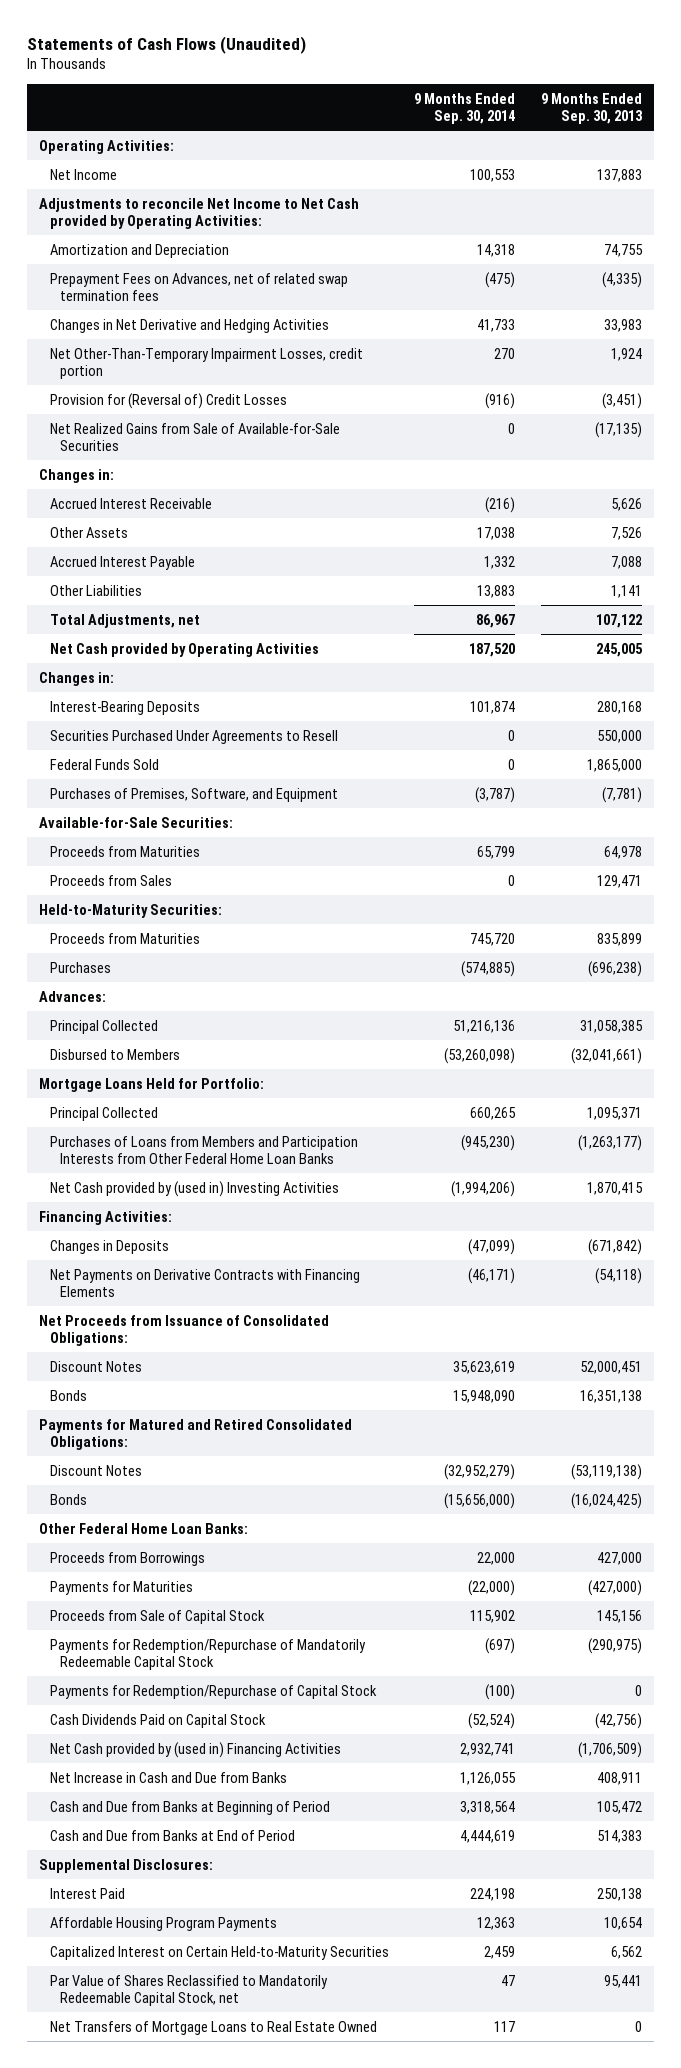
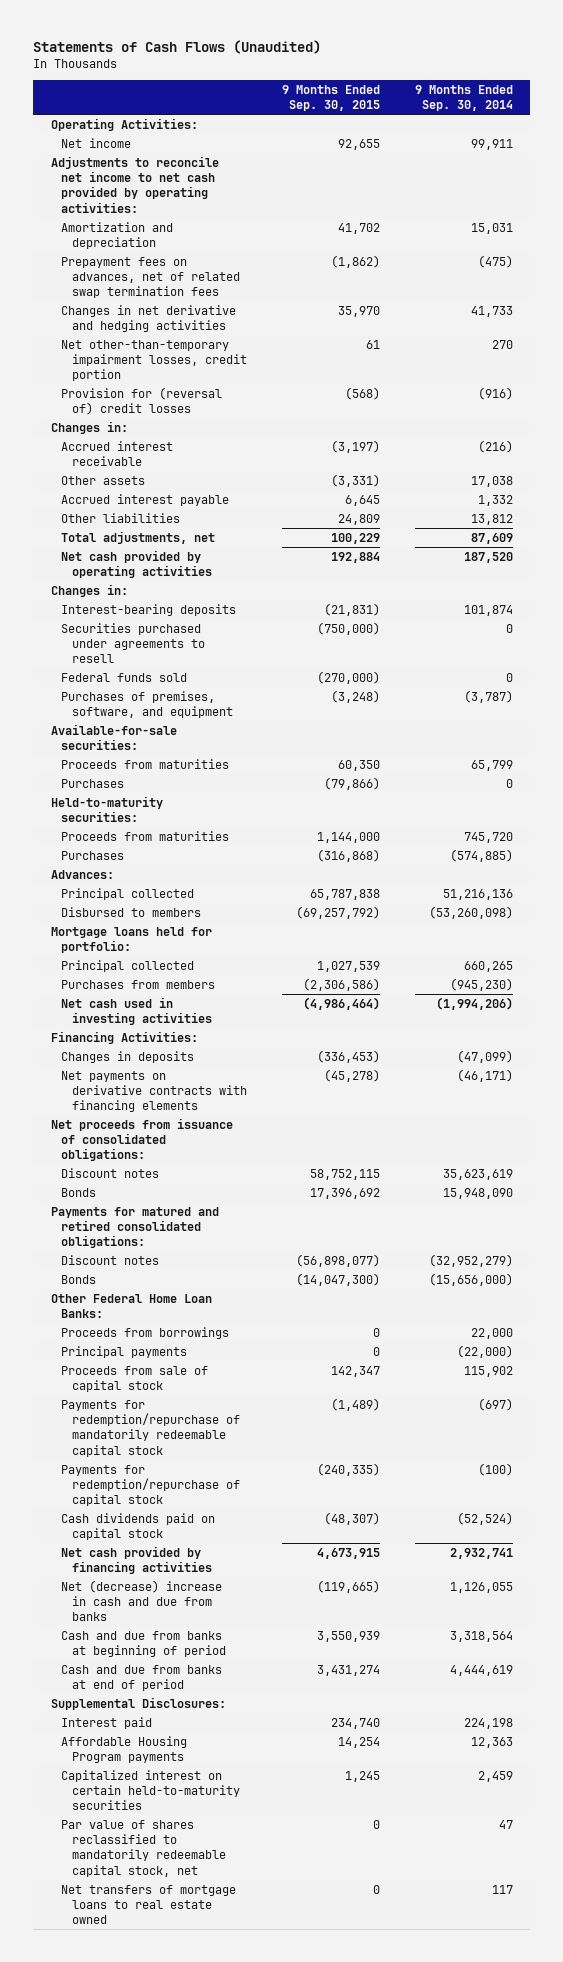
- | 9 Months Ended Sep. 30, 2014 | 9 Months Ended Sep. 30, 2013
+ | 9 Months Ended Sep. 30, 2015 | 9 Months Ended Sep. 30, 2014
- Net Income | 100,553 | 137,883
- Adjustments to reconcile Net Income to Net Cash provided by Operating Activities:
- Amortization and Depreciation | 14,318 | 74,755
- Prepayment Fees on Advances, net of related swap termination fees | (475) | (4,335)
- Changes in Net Derivative and Hedging Activities | 41,733 | 33,983
- Net Other-Than-Temporary Impairment Losses, credit portion | 270 | 1,924
- Provision for (Reversal of) Credit Losses | (916) | (3,451)
- Net Realized Gains from Sale of Available-for-Sale Securities | 0 | (17,135)
+ Net income | 92,655 | 99,911
+ Adjustments to reconcile net income to net cash provided by operating activities:
+ Amortization and depreciation | 41,702 | 15,031
+ Prepayment fees on advances, net of related swap termination fees | (1,862) | (475)
+ Changes in net derivative and hedging activities | 35,970 | 41,733
+ Net other-than-temporary impairment losses, credit portion | 61 | 270
+ Provision for (reversal of) credit losses | (568) | (916)
- Accrued Interest Receivable | (216) | 5,626
- Other Assets | 17,038 | 7,526
- Accrued Interest Payable | 1,332 | 7,088
- Other Liabilities | 13,883 | 1,141
- Total Adjustments, net | 86,967 | 107,122
- Net Cash provided by Operating Activities | 187,520 | 245,005
+ Accrued interest receivable | (3,197) | (216)
+ Other assets | (3,331) | 17,038
+ Accrued interest payable | 6,645 | 1,332
+ Other liabilities | 24,809 | 13,812
+ Total adjustments, net | 100,229 | 87,609
+ Net cash provided by operating activities | 192,884 | 187,520
- Interest-Bearing Deposits | 101,874 | 280,168
- Securities Purchased Under Agreements to Resell | 0 | 550,000
- Federal Funds Sold | 0 | 1,865,000
- Purchases of Premises, Software, and Equipment | (3,787) | (7,781)
- Available-for-Sale Securities:
- Proceeds from Maturities | 65,799 | 64,978
- Proceeds from Sales | 0 | 129,471
- Held-to-Maturity Securities:
- Proceeds from Maturities | 745,720 | 835,899
+ Interest-bearing deposits | (21,831) | 101,874
+ Securities purchased under agreements to resell | (750,000) | 0
+ Federal funds sold | (270,000) | 0
+ Purchases of premises, software, and equipment | (3,248) | (3,787)
+ Available-for-sale securities:
+ Proceeds from maturities | 60,350 | 65,799
+ Purchases | (79,866) | 0
+ Held-to-maturity securities:
+ Proceeds from maturities | 1,144,000 | 745,720
- Principal Collected | 51,216,136 | 31,058,385
- Disbursed to Members | (53,260,098) | (32,041,661)
- Mortgage Loans Held for Portfolio:
- Principal Collected | 660,265 | 1,095,371
- Purchases of Loans from Members and Participation Interests from Other Federal Home Loan Banks | (945,230) | (1,263,177)
- Net Cash provided by (used in) Investing Activities | (1,994,206) | 1,870,415
+ Principal collected | 65,787,838 | 51,216,136
+ Disbursed to members | (69,257,792) | (53,260,098)
+ Mortgage loans held for portfolio:
+ Principal collected | 1,027,539 | 660,265
+ Purchases from members | (2,306,586) | (945,230)
+ Net cash used in investing activities | (4,986,464) | (1,994,206)
- Changes in Deposits | (47,099) | (671,842)
- Net Payments on Derivative Contracts with Financing Elements | (46,171) | (54,118)
- Net Proceeds from Issuance of Consolidated Obligations:
- Discount Notes | 35,623,619 | 52,000,451
+ Changes in deposits | (336,453) | (47,099)
+ Net payments on derivative contracts with financing elements | (45,278) | (46,171)
+ Net proceeds from issuance of consolidated obligations:
+ Discount notes | 58,752,115 | 35,623,619
- Payments for Matured and Retired Consolidated Obligations:
- Discount Notes | (32,952,279) | (53,119,138)
+ Payments for matured and retired consolidated obligations:
+ Discount notes | (56,898,077) | (32,952,279)
- Proceeds from Borrowings | 22,000 | 427,000
- Payments for Maturities | (22,000) | (427,000)
- Proceeds from Sale of Capital Stock | 115,902 | 145,156
- Payments for Redemption/Repurchase of Mandatorily Redeemable Capital Stock | (697) | (290,975)
- Payments for Redemption/Repurchase of Capital Stock | (100) | 0
- Cash Dividends Paid on Capital Stock | (52,524) | (42,756)
- Net Cash provided by (used in) Financing Activities | 2,932,741 | (1,706,509)
- Net Increase in Cash and Due from Banks | 1,126,055 | 408,911
- Cash and Due from Banks at Beginning of Period | 3,318,564 | 105,472
- Cash and Due from Banks at End of Period | 4,444,619 | 514,383
+ Proceeds from borrowings | 0 | 22,000
+ Principal payments | 0 | (22,000)
+ Proceeds from sale of capital stock | 142,347 | 115,902
+ Payments for redemption/repurchase of mandatorily redeemable capital stock | (1,489) | (697)
+ Payments for redemption/repurchase of capital stock | (240,335) | (100)
+ Cash dividends paid on capital stock | (48,307) | (52,524)
+ Net cash provided by financing activities | 4,673,915 | 2,932,741
+ Net (decrease) increase in cash and due from banks | (119,665) | 1,126,055
+ Cash and due from banks at beginning of period | 3,550,939 | 3,318,564
+ Cash and due from banks at end of period | 3,431,274 | 4,444,619
- Interest Paid | 224,198 | 250,138
- Affordable Housing Program Payments | 12,363 | 10,654
- Capitalized Interest on Certain Held-to-Maturity Securities | 2,459 | 6,562
- Par Value of Shares Reclassified to Mandatorily Redeemable Capital Stock, net | 47 | 95,441
- Net Transfers of Mortgage Loans to Real Estate Owned | 117 | 0
+ Interest paid | 234,740 | 224,198
+ Affordable Housing Program payments | 14,254 | 12,363
+ Capitalized interest on certain held-to-maturity securities | 1,245 | 2,459
+ Par value of shares reclassified to mandatorily redeemable capital stock, net | 0 | 47
+ Net transfers of mortgage loans to real estate owned | 0 | 117

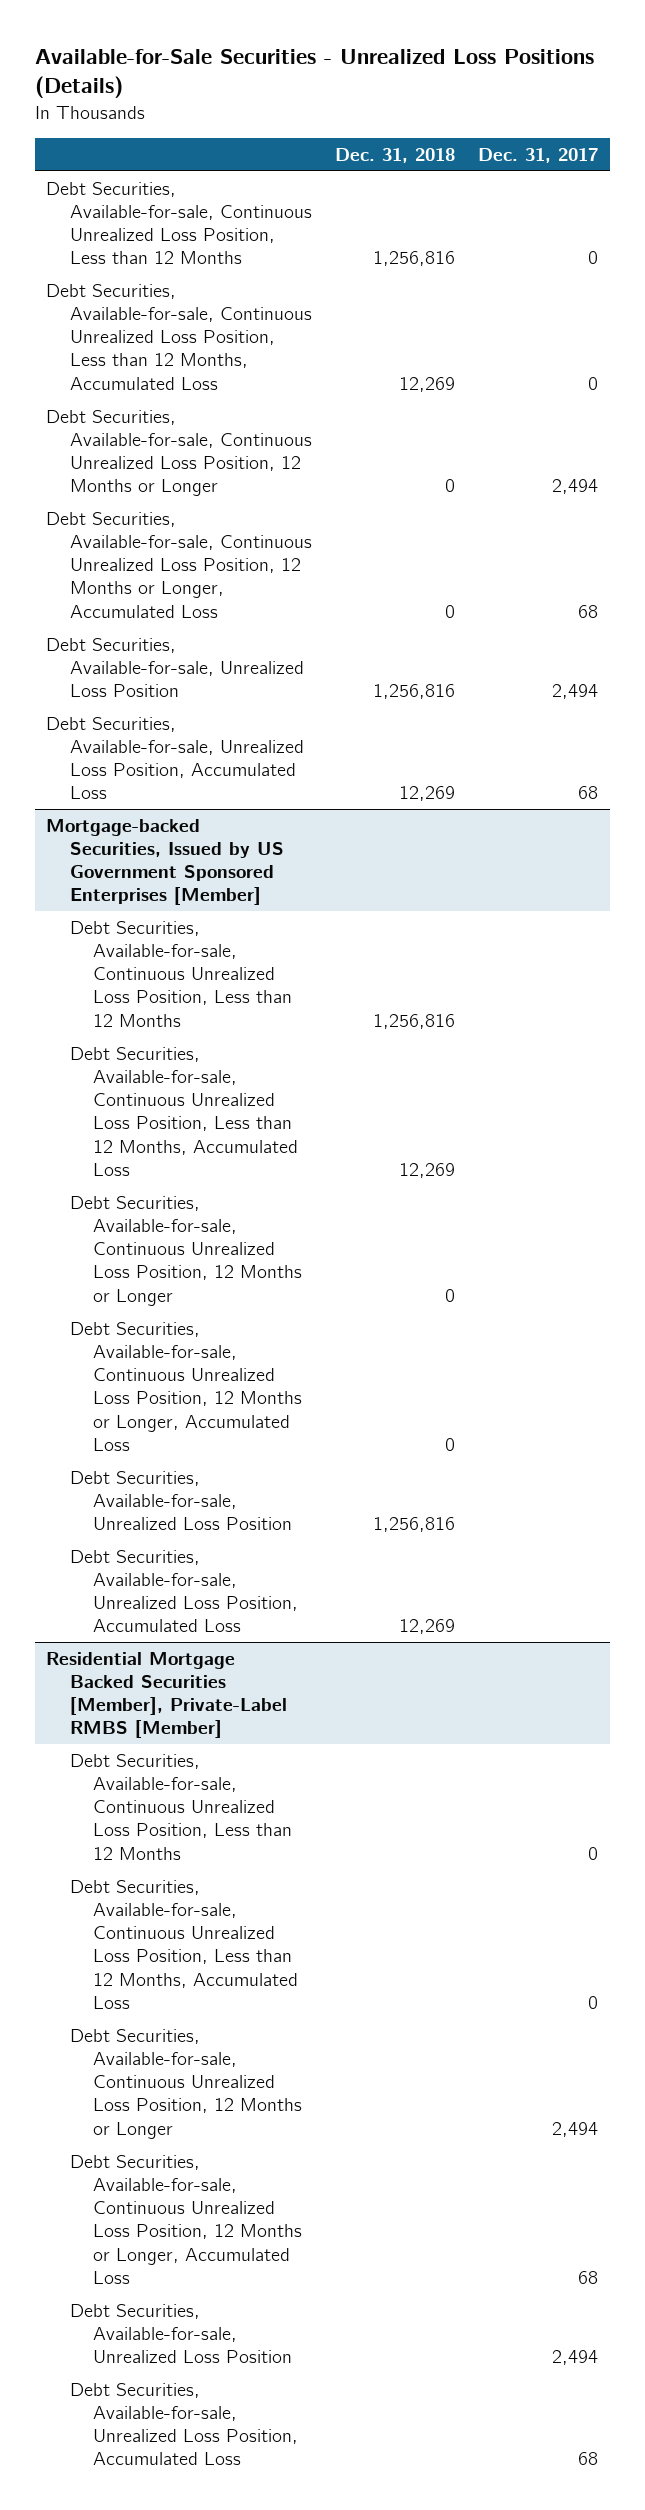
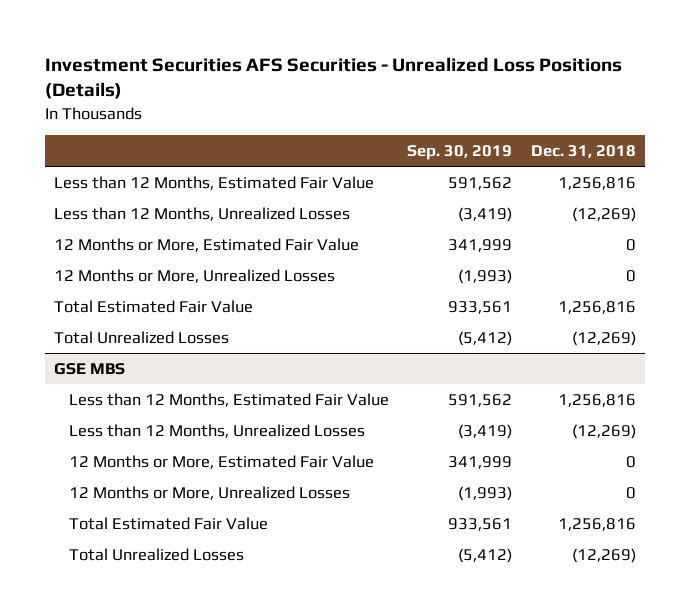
- Available-for-Sale Securities - Unrealized Loss Positions (Details)
+ Investment Securities AFS Securities - Unrealized Loss Positions (Details)
- | Dec. 31, 2018 | Dec. 31, 2017
+ | Sep. 30, 2019 | Dec. 31, 2018
- Debt Securities, Available-for-sale, Continuous Unrealized Loss Position, Less than 12 Months | 1,256,816 | 0
- Debt Securities, Available-for-sale, Continuous Unrealized Loss Position, Less than 12 Months, Accumulated Loss | 12,269 | 0
- Debt Securities, Available-for-sale, Continuous Unrealized Loss Position, 12 Months or Longer | 0 | 2,494
- Debt Securities, Available-for-sale, Continuous Unrealized Loss Position, 12 Months or Longer, Accumulated Loss | 0 | 68
- Debt Securities, Available-for-sale, Unrealized Loss Position | 1,256,816 | 2,494
- Debt Securities, Available-for-sale, Unrealized Loss Position, Accumulated Loss | 12,269 | 68
- Mortgage-backed Securities, Issued by US Government Sponsored Enterprises [Member]
- Debt Securities, Available-for-sale, Continuous Unrealized Loss Position, Less than 12 Months | 1,256,816 |
- Debt Securities, Available-for-sale, Continuous Unrealized Loss Position, Less than 12 Months, Accumulated Loss | 12,269 |
- Debt Securities, Available-for-sale, Continuous Unrealized Loss Position, 12 Months or Longer | 0 |
- Debt Securities, Available-for-sale, Continuous Unrealized Loss Position, 12 Months or Longer, Accumulated Loss | 0 |
- Debt Securities, Available-for-sale, Unrealized Loss Position | 1,256,816 |
- Debt Securities, Available-for-sale, Unrealized Loss Position, Accumulated Loss | 12,269 |
- Residential Mortgage Backed Securities [Member], Private-Label RMBS [Member]
- Debt Securities, Available-for-sale, Continuous Unrealized Loss Position, Less than 12 Months | | 0
- Debt Securities, Available-for-sale, Continuous Unrealized Loss Position, Less than 12 Months, Accumulated Loss | | 0
- Debt Securities, Available-for-sale, Continuous Unrealized Loss Position, 12 Months or Longer | | 2,494
- Debt Securities, Available-for-sale, Continuous Unrealized Loss Position, 12 Months or Longer, Accumulated Loss | | 68
- Debt Securities, Available-for-sale, Unrealized Loss Position | | 2,494
- Debt Securities, Available-for-sale, Unrealized Loss Position, Accumulated Loss | | 68
+ Less than 12 Months, Estimated Fair Value | 591,562 | 1,256,816
+ Less than 12 Months, Unrealized Losses | (3,419) | (12,269)
+ 12 Months or More, Estimated Fair Value | 341,999 | 0
+ 12 Months or More, Unrealized Losses | (1,993) | 0
+ Total Estimated Fair Value | 933,561 | 1,256,816
+ Total Unrealized Losses | (5,412) | (12,269)
+ GSE MBS
+ Less than 12 Months, Estimated Fair Value | 591,562 | 1,256,816
+ Less than 12 Months, Unrealized Losses | (3,419) | (12,269)
+ 12 Months or More, Estimated Fair Value | 341,999 | 0
+ 12 Months or More, Unrealized Losses | (1,993) | 0
+ Total Estimated Fair Value | 933,561 | 1,256,816
+ Total Unrealized Losses | (5,412) | (12,269)

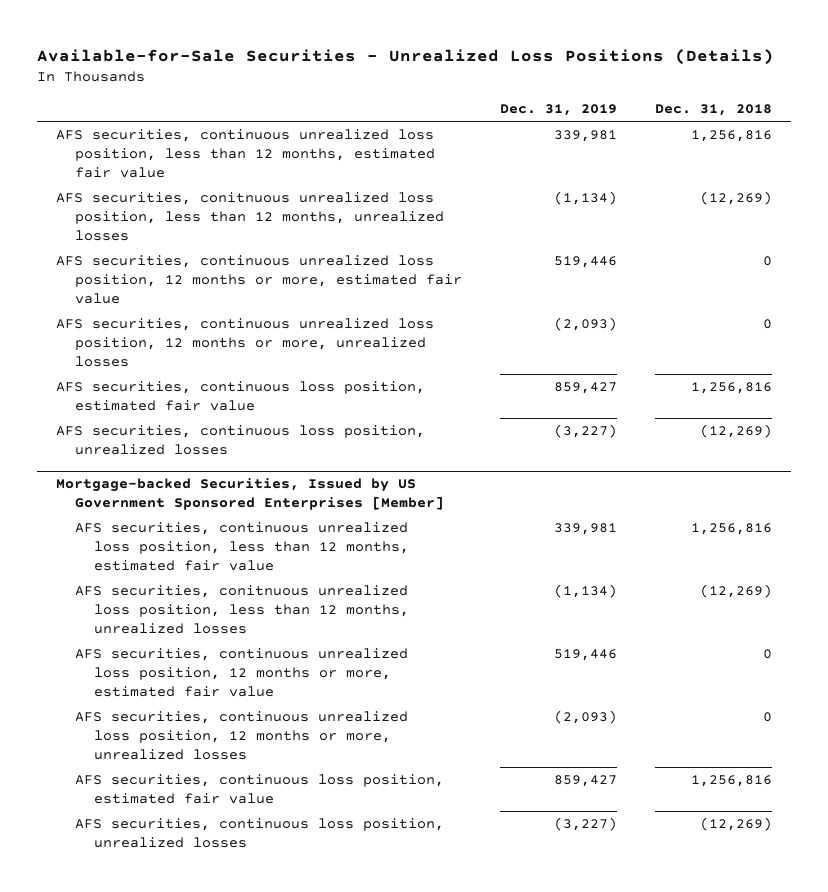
- Investment Securities AFS Securities - Unrealized Loss Positions (Details)
+ Available-for-Sale Securities - Unrealized Loss Positions (Details)
- | Sep. 30, 2019 | Dec. 31, 2018
+ | Dec. 31, 2019 | Dec. 31, 2018
- Less than 12 Months, Estimated Fair Value | 591,562 | 1,256,816
- Less than 12 Months, Unrealized Losses | (3,419) | (12,269)
- 12 Months or More, Estimated Fair Value | 341,999 | 0
- 12 Months or More, Unrealized Losses | (1,993) | 0
- Total Estimated Fair Value | 933,561 | 1,256,816
- Total Unrealized Losses | (5,412) | (12,269)
- GSE MBS
- Less than 12 Months, Estimated Fair Value | 591,562 | 1,256,816
- Less than 12 Months, Unrealized Losses | (3,419) | (12,269)
- 12 Months or More, Estimated Fair Value | 341,999 | 0
- 12 Months or More, Unrealized Losses | (1,993) | 0
- Total Estimated Fair Value | 933,561 | 1,256,816
- Total Unrealized Losses | (5,412) | (12,269)
+ AFS securities, continuous unrealized loss position, less than 12 months, estimated fair value | 339,981 | 1,256,816
+ AFS securities, conitnuous unrealized loss position, less than 12 months, unrealized losses | (1,134) | (12,269)
+ AFS securities, continuous unrealized loss position, 12 months or more, estimated fair value | 519,446 | 0
+ AFS securities, continuous unrealized loss position, 12 months or more, unrealized losses | (2,093) | 0
+ AFS securities, continuous loss position, estimated fair value | 859,427 | 1,256,816
+ AFS securities, continuous loss position, unrealized losses | (3,227) | (12,269)
+ Mortgage-backed Securities, Issued by US Government Sponsored Enterprises [Member]
+ AFS securities, continuous unrealized loss position, less than 12 months, estimated fair value | 339,981 | 1,256,816
+ AFS securities, conitnuous unrealized loss position, less than 12 months, unrealized losses | (1,134) | (12,269)
+ AFS securities, continuous unrealized loss position, 12 months or more, estimated fair value | 519,446 | 0
+ AFS securities, continuous unrealized loss position, 12 months or more, unrealized losses | (2,093) | 0
+ AFS securities, continuous loss position, estimated fair value | 859,427 | 1,256,816
+ AFS securities, continuous loss position, unrealized losses | (3,227) | (12,269)

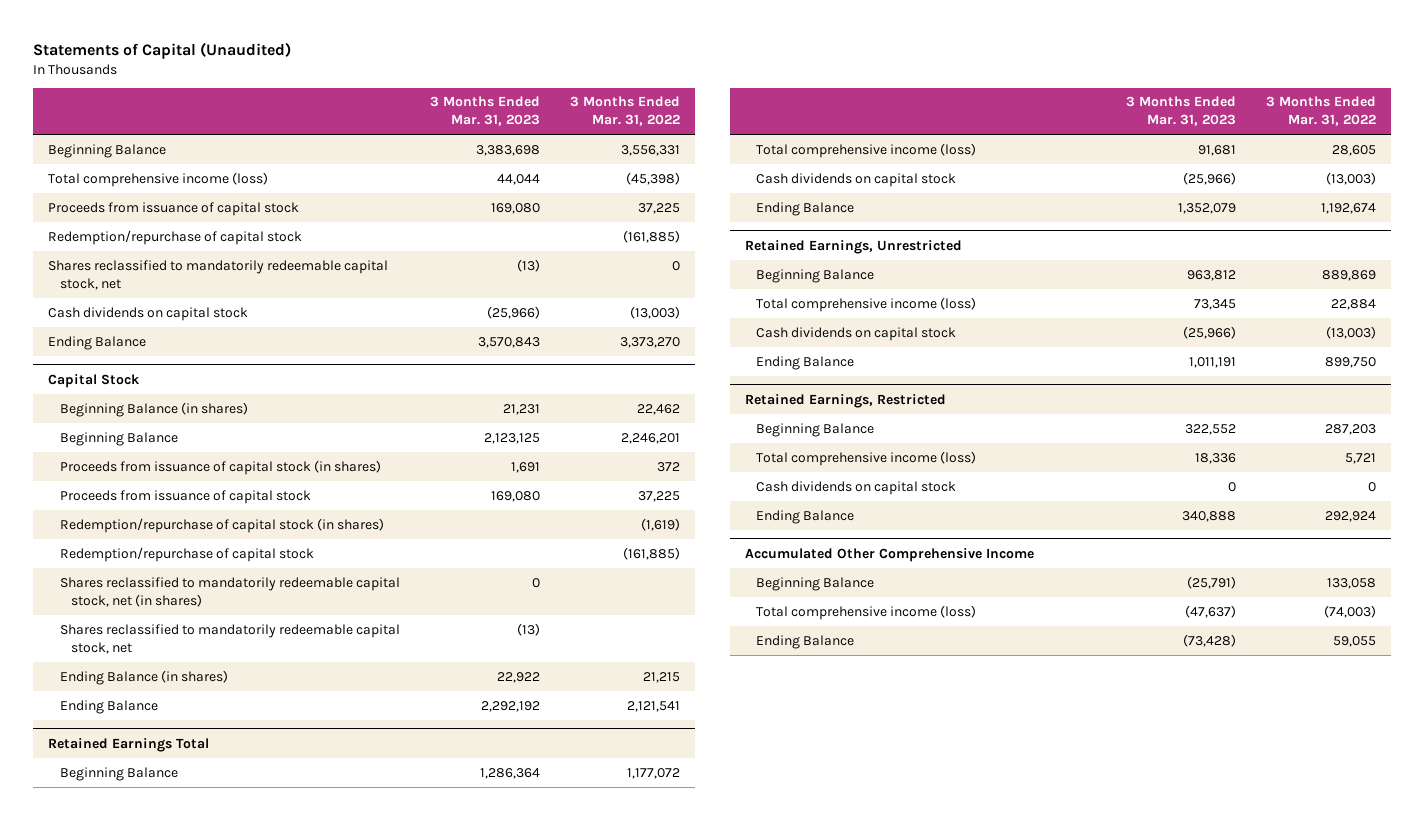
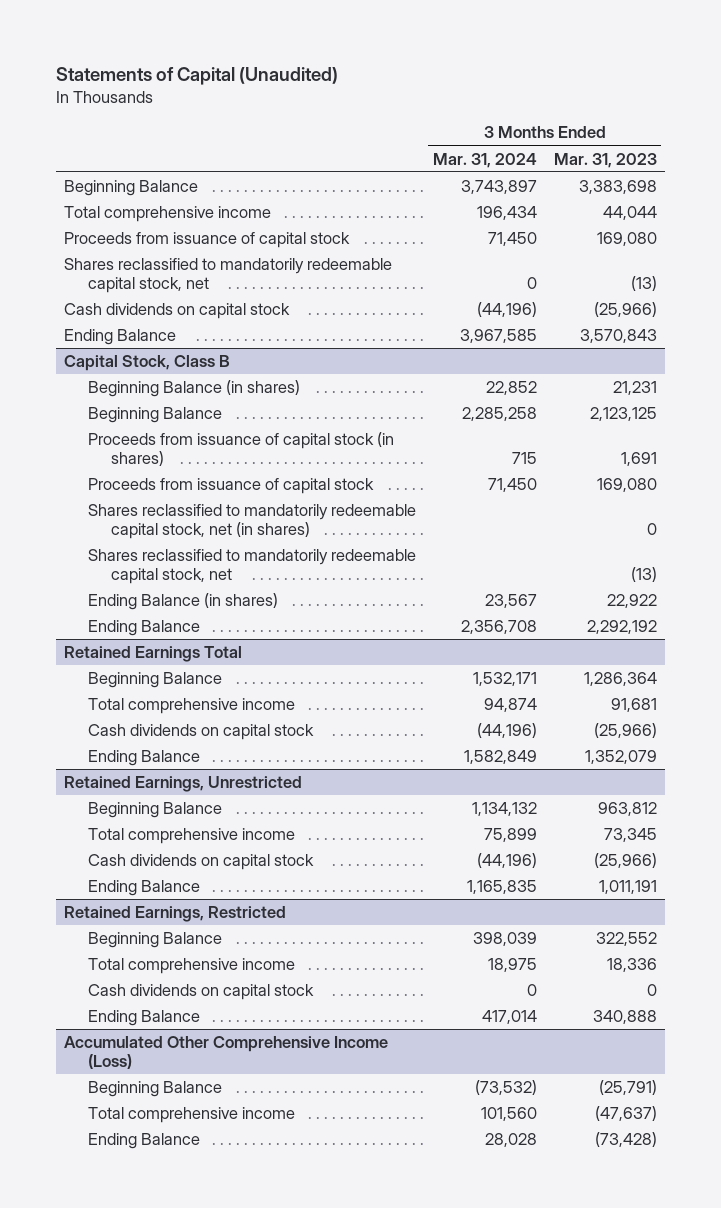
- | 3 Months Ended Mar. 31, 2023 | 3 Months Ended Mar. 31, 2022
+ | 3 Months Ended Mar. 31, 2024 | 3 Months Ended Mar. 31, 2023
- Total comprehensive income (loss) | 44,044 | (45,398)
+ Total comprehensive income | 196,434 | 44,044
- Redemption/repurchase of capital stock | | (161,885)
- Capital Stock
+ Capital Stock, Class B
- Redemption/repurchase of capital stock (in shares) | | (1,619)
- Redemption/repurchase of capital stock | | (161,885)
@ Retained Earnings Total
- Total comprehensive income (loss) | 91,681 | 28,605
+ Total comprehensive income | 94,874 | 91,681
@ Retained Earnings, Unrestricted
- Total comprehensive income (loss) | 73,345 | 22,884
+ Total comprehensive income | 75,899 | 73,345
@ Retained Earnings, Restricted
- Total comprehensive income (loss) | 18,336 | 5,721
+ Total comprehensive income | 18,975 | 18,336
- Accumulated Other Comprehensive Income
+ Accumulated Other Comprehensive Income (Loss)
- Total comprehensive income (loss) | (47,637) | (74,003)
+ Total comprehensive income | 101,560 | (47,637)

